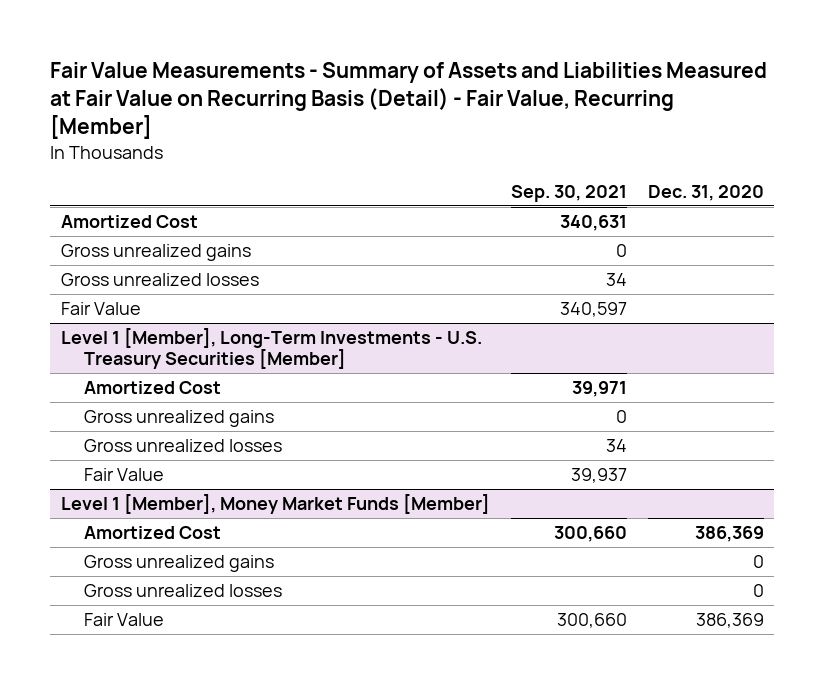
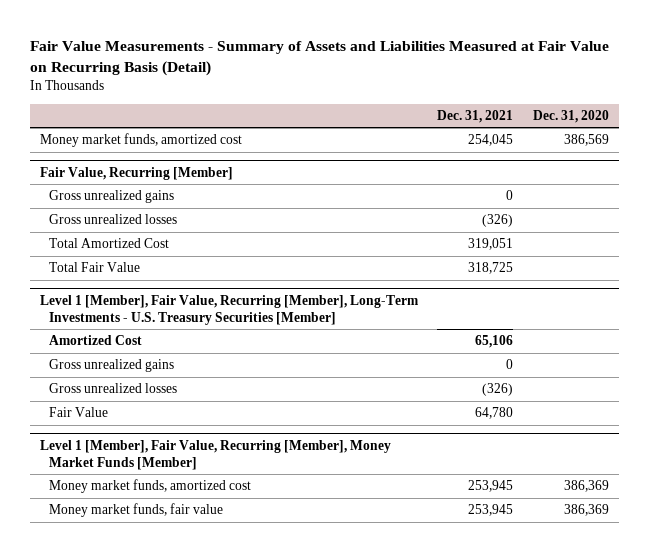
- Fair Value Measurements - Summary of Assets and Liabilities Measured at Fair Value on Recurring Basis (Detail) - Fair Value, Recurring [Member]
+ Fair Value Measurements - Summary of Assets and Liabilities Measured at Fair Value on Recurring Basis (Detail)
- | Sep. 30, 2021 | Dec. 31, 2020
+ | Dec. 31, 2021 | Dec. 31, 2020
- Amortized Cost | 340,631 |
- Gross unrealized gains | 0 |
- Gross unrealized losses | 34 |
- Fair Value | 340,597 |
- Level 1 [Member], Long-Term Investments - U.S. Treasury Securities [Member]
+ Money market funds, amortized cost | 254,045 | 386,569
+ Fair Value, Recurring [Member]
+ Gross unrealized gains | 0 |
+ Gross unrealized losses | (326) |
+ Total Amortized Cost | 319,051 |
+ Total Fair Value | 318,725 |
+ Level 1 [Member], Fair Value, Recurring [Member], Long-Term Investments - U.S. Treasury Securities [Member]
- Level 1 [Member], Money Market Funds [Member]
- Amortized Cost | 300,660 | 386,369
- Gross unrealized gains | | 0
- Gross unrealized losses | | 0
- Fair Value | 300,660 | 386,369
+ Level 1 [Member], Fair Value, Recurring [Member], Money Market Funds [Member]
+ Money market funds, amortized cost | 253,945 | 386,369
+ Money market funds, fair value | 253,945 | 386,369

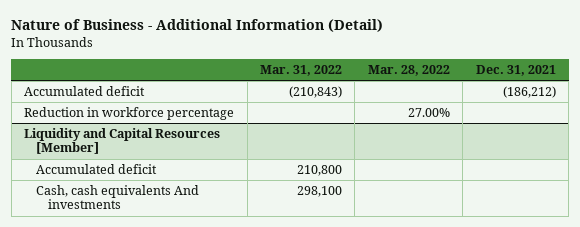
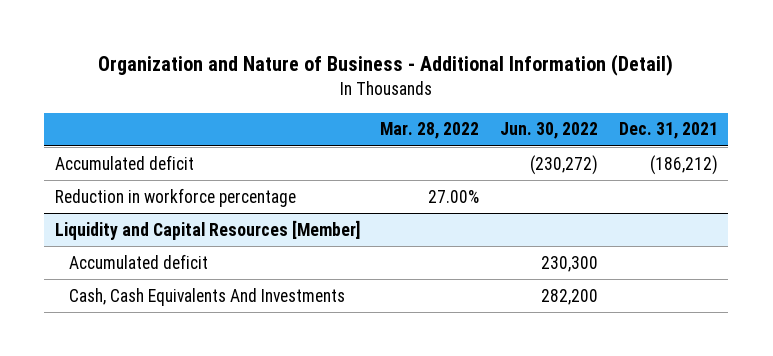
- Nature of Business - Additional Information (Detail)
+ Organization and Nature of Business - Additional Information (Detail)
- | Mar. 31, 2022 | Mar. 28, 2022 | Dec. 31, 2021
+ | Mar. 28, 2022 | Jun. 30, 2022 | Dec. 31, 2021
@ Liquidity and Capital Resources [Member]
- Cash, cash equivalents And investments | 298,100 | |
+ Cash, Cash Equivalents And Investments | | 282,200 |

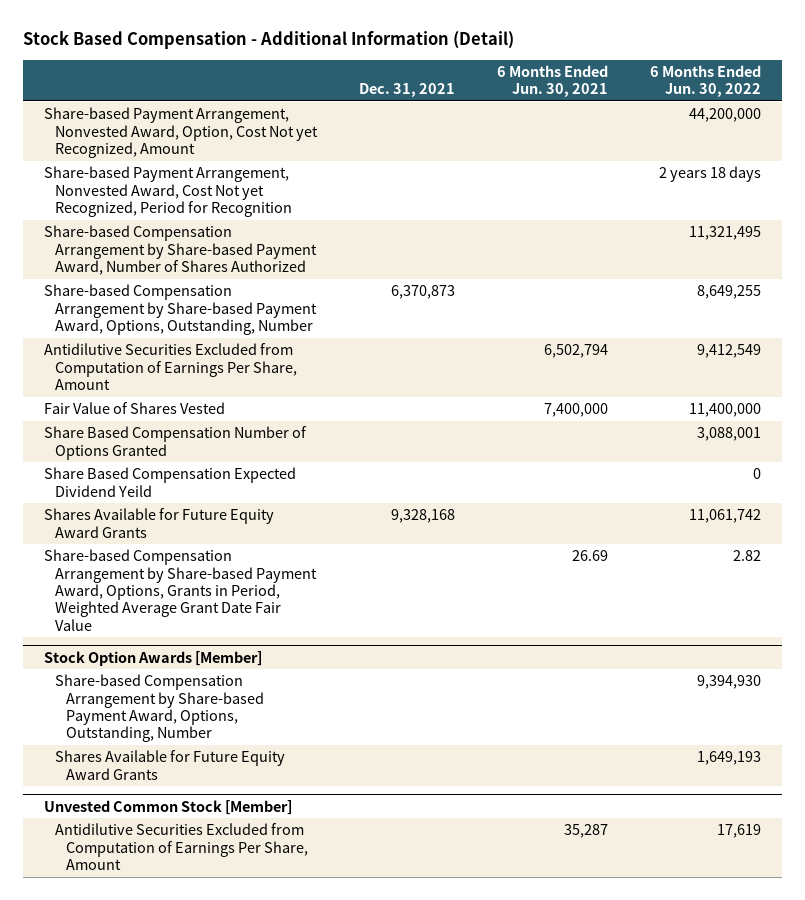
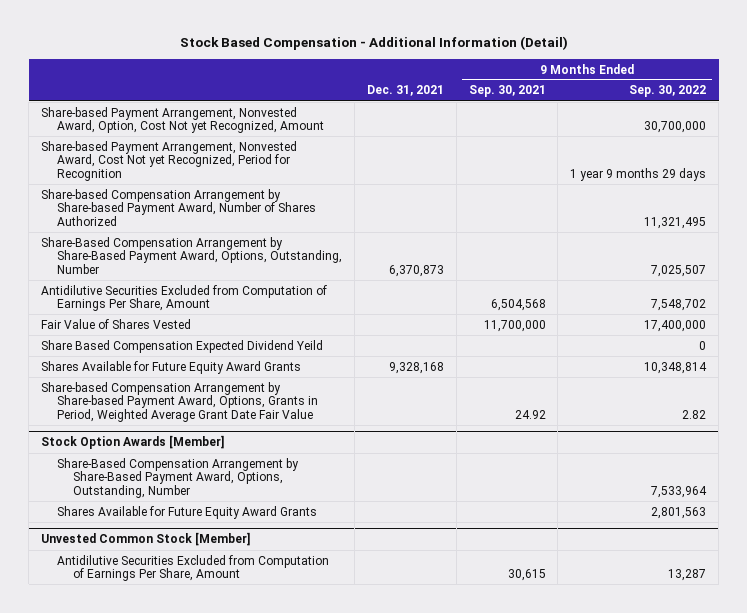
- | Dec. 31, 2021 | 6 Months Ended Jun. 30, 2021 | 6 Months Ended Jun. 30, 2022
+ | Dec. 31, 2021 | 9 Months Ended Sep. 30, 2021 | 9 Months Ended Sep. 30, 2022
- Share-based Compensation Arrangement by Share-based Payment Award, Options, Outstanding, Number | 6,370,873 | | 8,649,255
+ Share-Based Compensation Arrangement by Share-Based Payment Award, Options, Outstanding, Number | 6,370,873 | | 7,025,507
- Share Based Compensation Number of Options Granted | | | 3,088,001
@ Stock Option Awards [Member]
- Share-based Compensation Arrangement by Share-based Payment Award, Options, Outstanding, Number | | | 9,394,930
+ Share-Based Compensation Arrangement by Share-Based Payment Award, Options, Outstanding, Number | | | 7,533,964

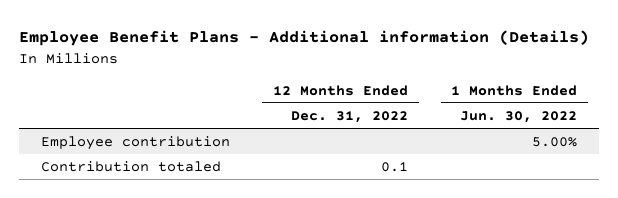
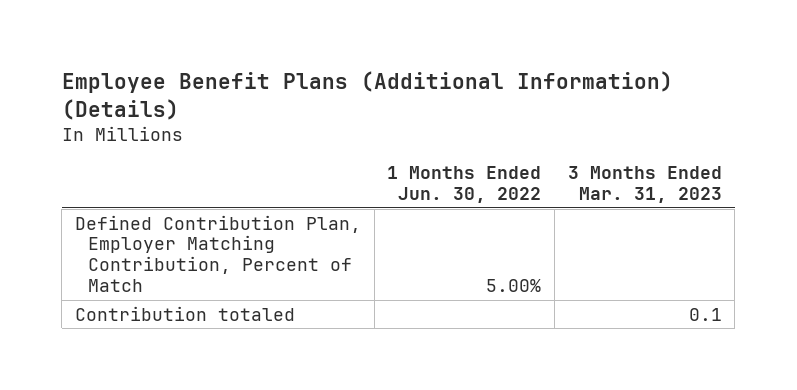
- Employee Benefit Plans - Additional information (Details)
+ Employee Benefit Plans (Additional Information) (Details)
- | 12 Months Ended Dec. 31, 2022 | 1 Months Ended Jun. 30, 2022
+ | 1 Months Ended Jun. 30, 2022 | 3 Months Ended Mar. 31, 2023
- Employee contribution | | 5.00%
+ Defined Contribution Plan, Employer Matching Contribution, Percent of Match | 5.00% |

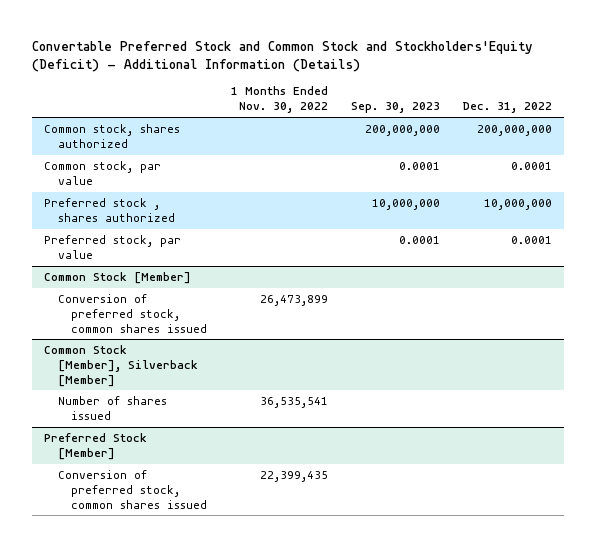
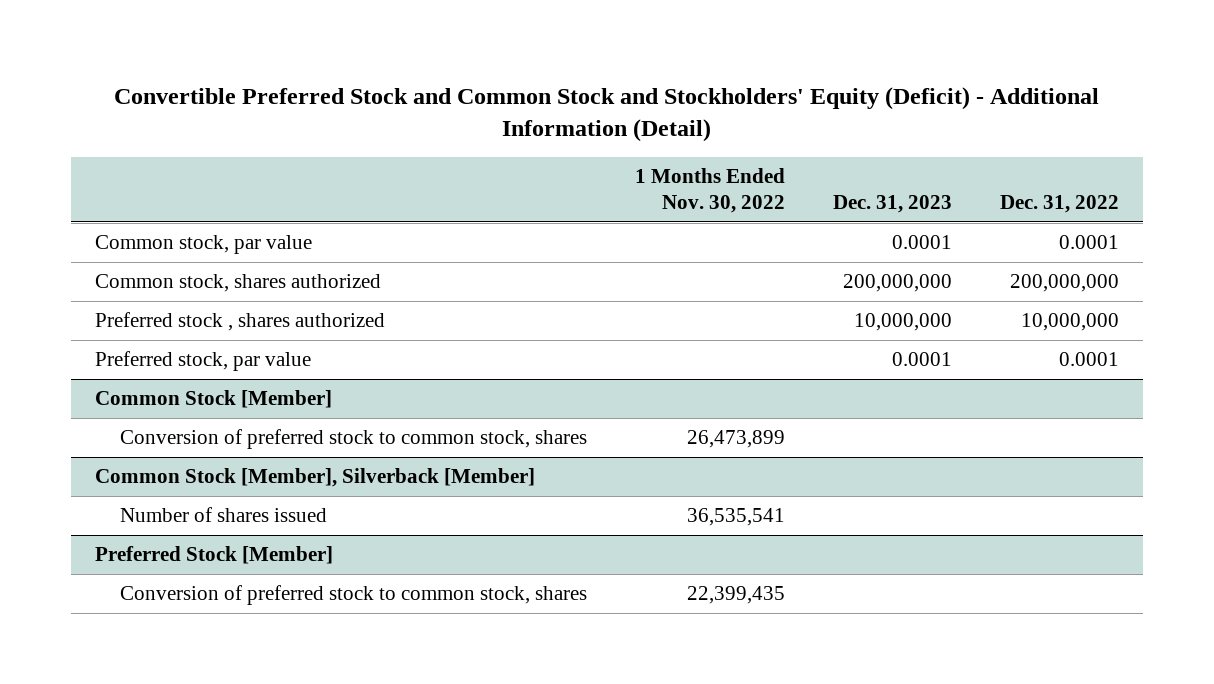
- Convertable Preferred Stock and Common Stock and Stockholders'Equity (Deficit) - Additional Information (Details)
+ Convertible Preferred Stock and Common Stock and Stockholders' Equity (Deficit) - Additional Information (Detail)
- | 1 Months Ended Nov. 30, 2022 | Sep. 30, 2023 | Dec. 31, 2022
+ | 1 Months Ended Nov. 30, 2022 | Dec. 31, 2023 | Dec. 31, 2022
moved down: Common stock, shares authorized | | 200,000,000 | 200,000,000
@ Common Stock [Member]
- Conversion of preferred stock, common shares issued | 26,473,899 | |
+ Conversion of preferred stock to common stock, shares | 26,473,899 | |
@ Preferred Stock [Member]
- Conversion of preferred stock, common shares issued | 22,399,435 | |
+ Conversion of preferred stock to common stock, shares | 22,399,435 | |

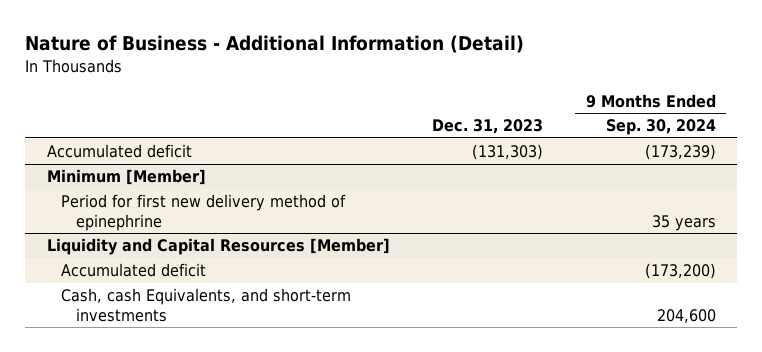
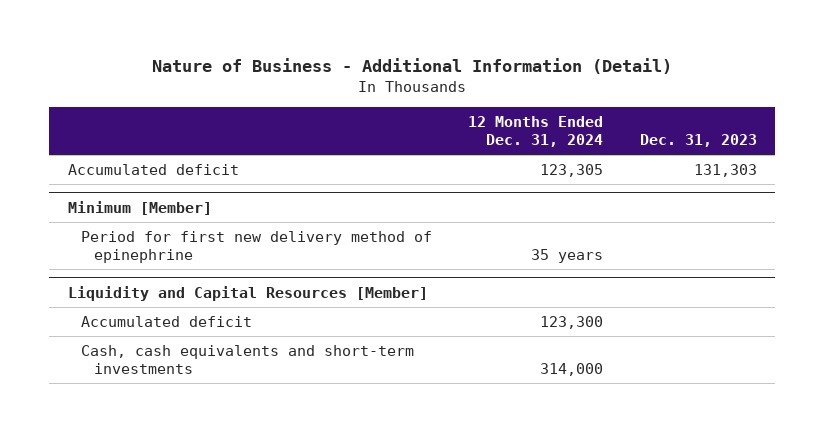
- | Dec. 31, 2023 | 9 Months Ended Sep. 30, 2024
+ | 12 Months Ended Dec. 31, 2024 | Dec. 31, 2023
- Accumulated deficit | (131,303) | (173,239)
+ Accumulated deficit | 123,305 | 131,303
@ Liquidity and Capital Resources [Member]
- Cash, cash Equivalents, and short-term investments | | 204,600
+ Cash, cash equivalents and short-term investments | 314,000 |

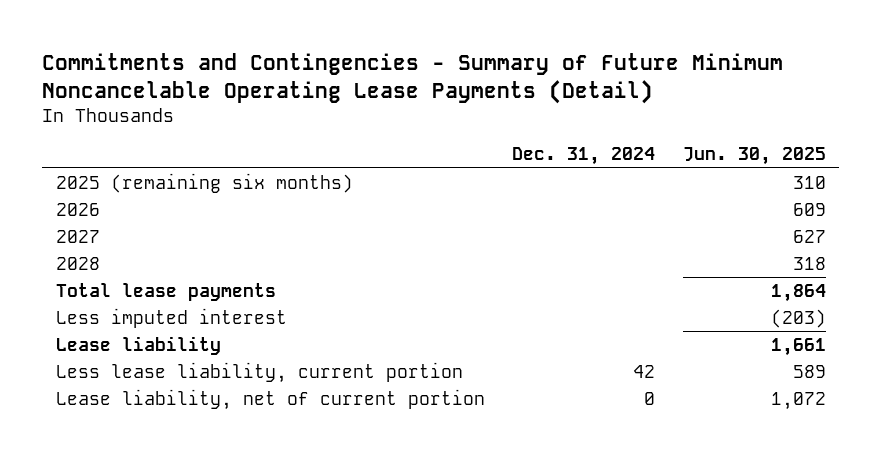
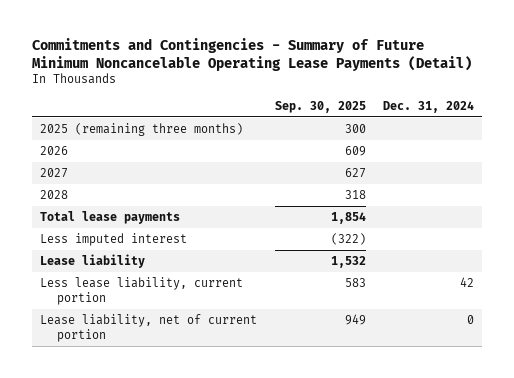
- | Dec. 31, 2024 | Jun. 30, 2025
+ | Sep. 30, 2025 | Dec. 31, 2024
- 2025 (remaining six months) | | 310
+ 2025 (remaining three months) | 300 |

